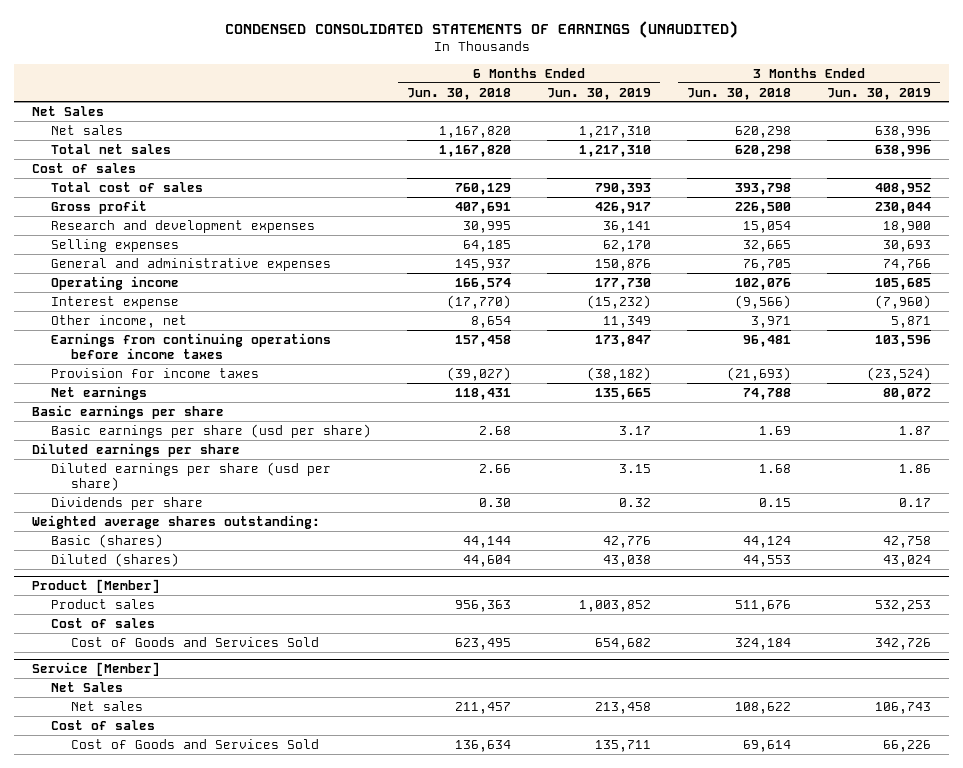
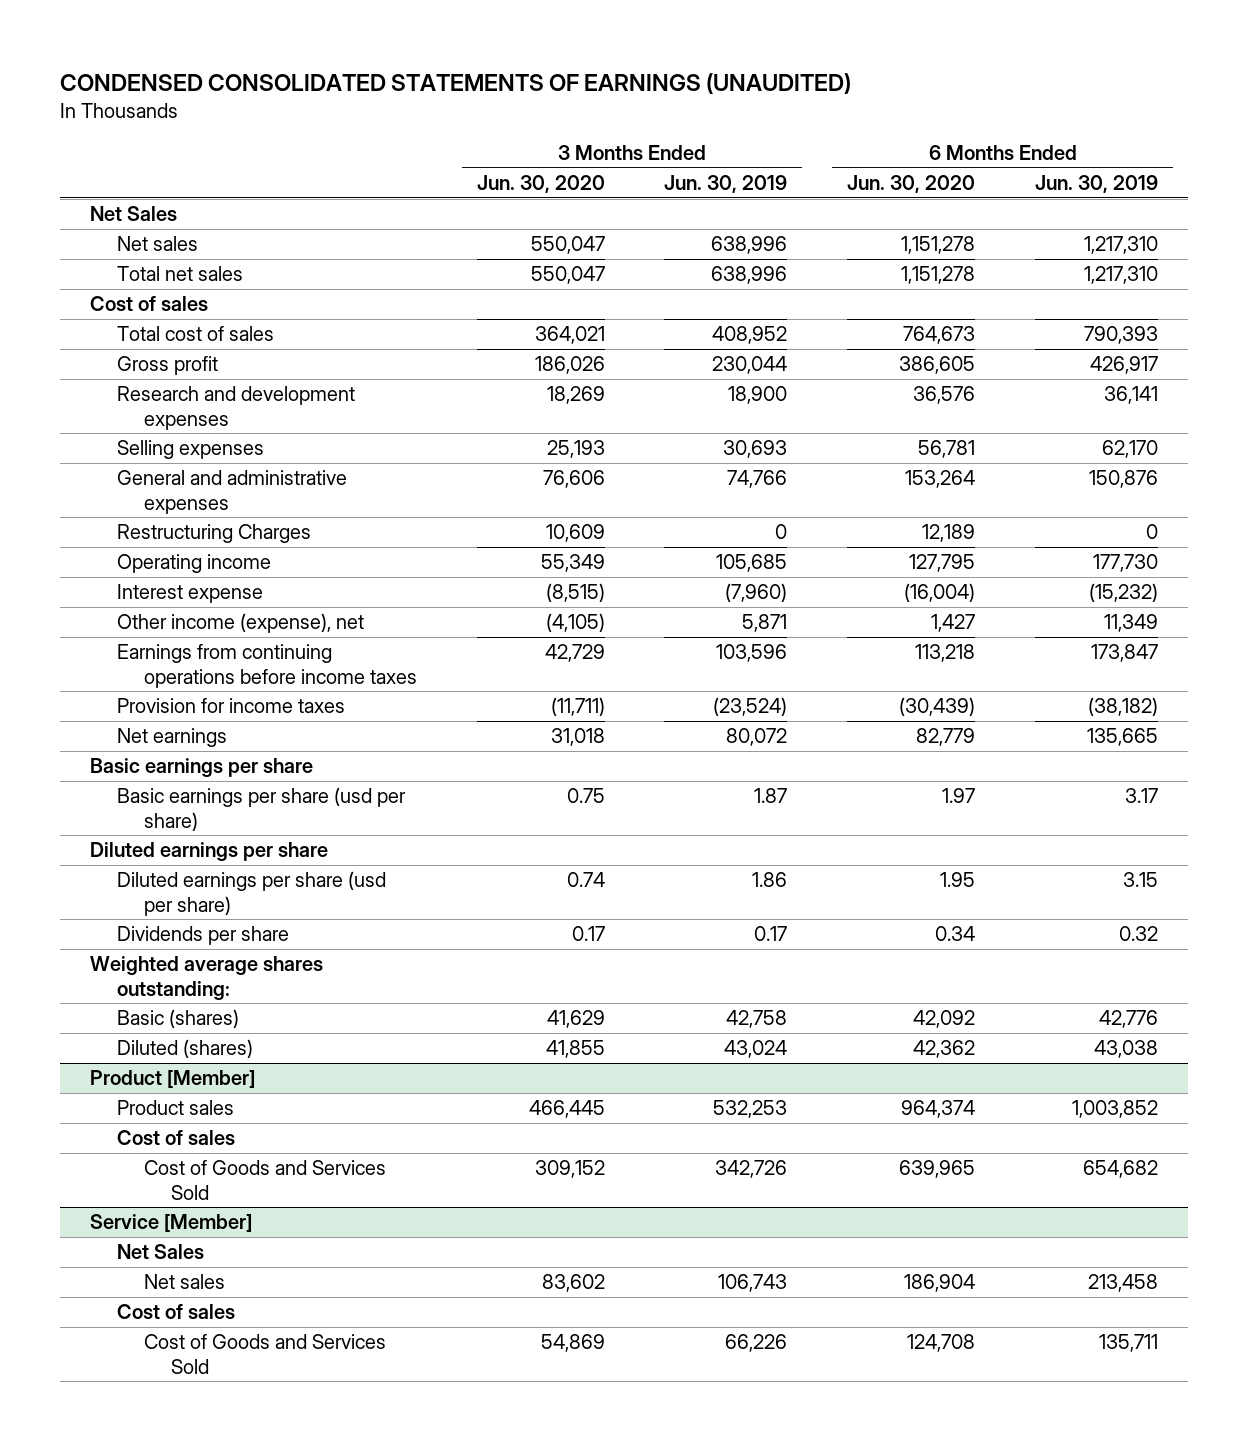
- | 6 Months Ended Jun. 30, 2018 | 6 Months Ended Jun. 30, 2019 | 3 Months Ended Jun. 30, 2018 | 3 Months Ended Jun. 30, 2019
+ | 3 Months Ended Jun. 30, 2020 | 3 Months Ended Jun. 30, 2019 | 6 Months Ended Jun. 30, 2020 | 6 Months Ended Jun. 30, 2019
+ Restructuring Charges | 10,609 | 0 | 12,189 | 0
- Other income, net | 8,654 | 11,349 | 3,971 | 5,871
+ Other income (expense), net | (4,105) | 5,871 | 1,427 | 11,349

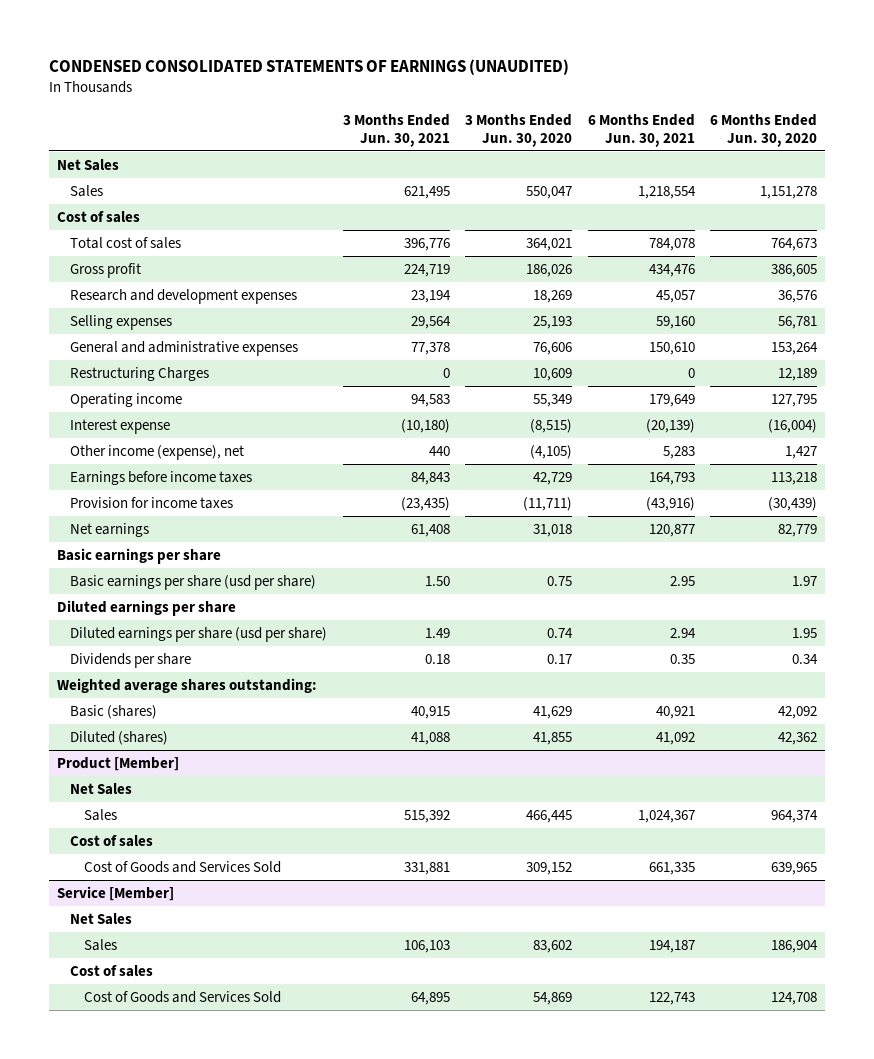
- | 3 Months Ended Jun. 30, 2020 | 3 Months Ended Jun. 30, 2019 | 6 Months Ended Jun. 30, 2020 | 6 Months Ended Jun. 30, 2019
+ | 3 Months Ended Jun. 30, 2021 | 3 Months Ended Jun. 30, 2020 | 6 Months Ended Jun. 30, 2021 | 6 Months Ended Jun. 30, 2020
- Net sales | 550,047 | 638,996 | 1,151,278 | 1,217,310
- Total net sales | 550,047 | 638,996 | 1,151,278 | 1,217,310
+ Sales | 621,495 | 550,047 | 1,218,554 | 1,151,278
- Earnings from continuing operations before income taxes | 42,729 | 103,596 | 113,218 | 173,847
+ Earnings before income taxes | 84,843 | 42,729 | 164,793 | 113,218
@ Product [Member]
- Product sales | 466,445 | 532,253 | 964,374 | 1,003,852
+ Net Sales
+ Sales | 515,392 | 466,445 | 1,024,367 | 964,374
@ Service [Member]
- Net sales | 83,602 | 106,743 | 186,904 | 213,458
+ Sales | 106,103 | 83,602 | 194,187 | 186,904

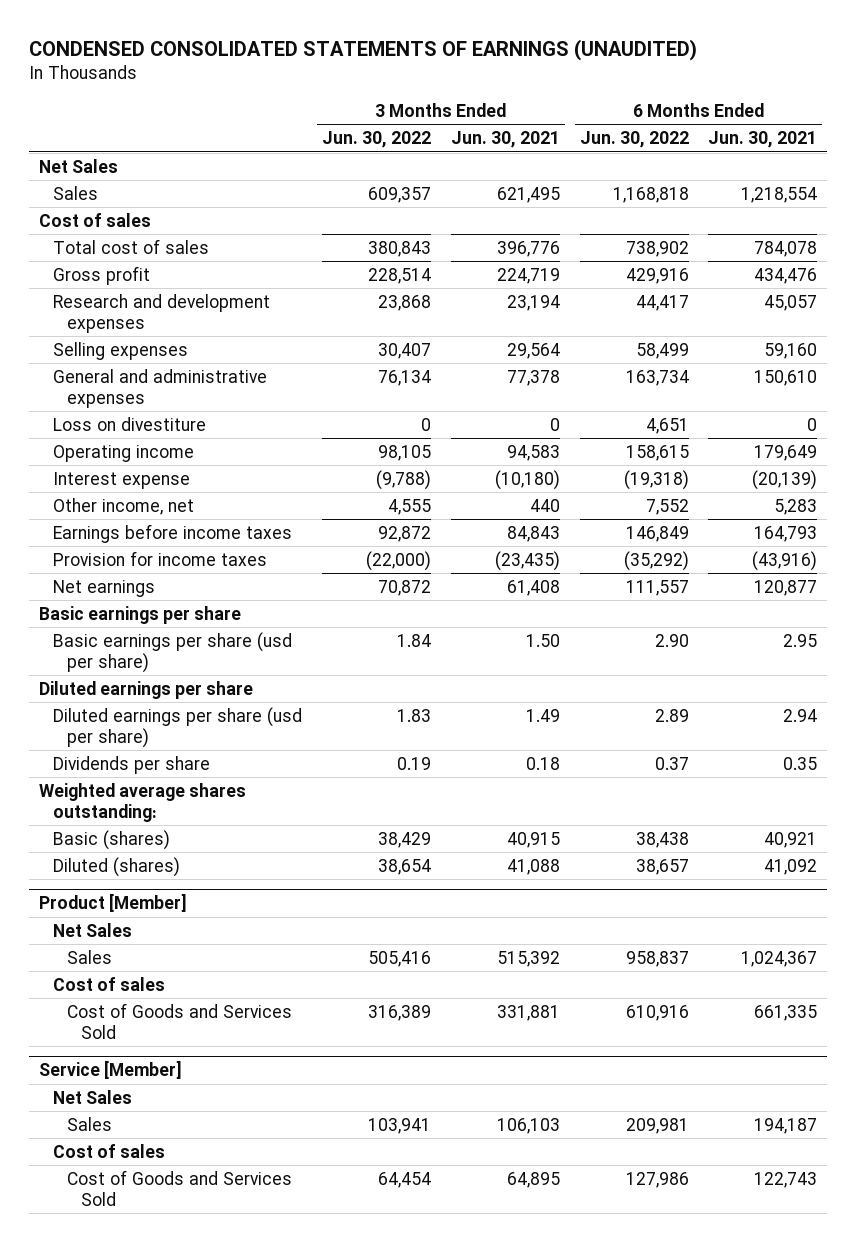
- | 3 Months Ended Jun. 30, 2021 | 3 Months Ended Jun. 30, 2020 | 6 Months Ended Jun. 30, 2021 | 6 Months Ended Jun. 30, 2020
+ | 3 Months Ended Jun. 30, 2022 | 3 Months Ended Jun. 30, 2021 | 6 Months Ended Jun. 30, 2022 | 6 Months Ended Jun. 30, 2021
- Restructuring Charges | 0 | 10,609 | 0 | 12,189
+ Loss on divestiture | 0 | 0 | 4,651 | 0
- Other income (expense), net | 440 | (4,105) | 5,283 | 1,427
+ Other income, net | 4,555 | 440 | 7,552 | 5,283

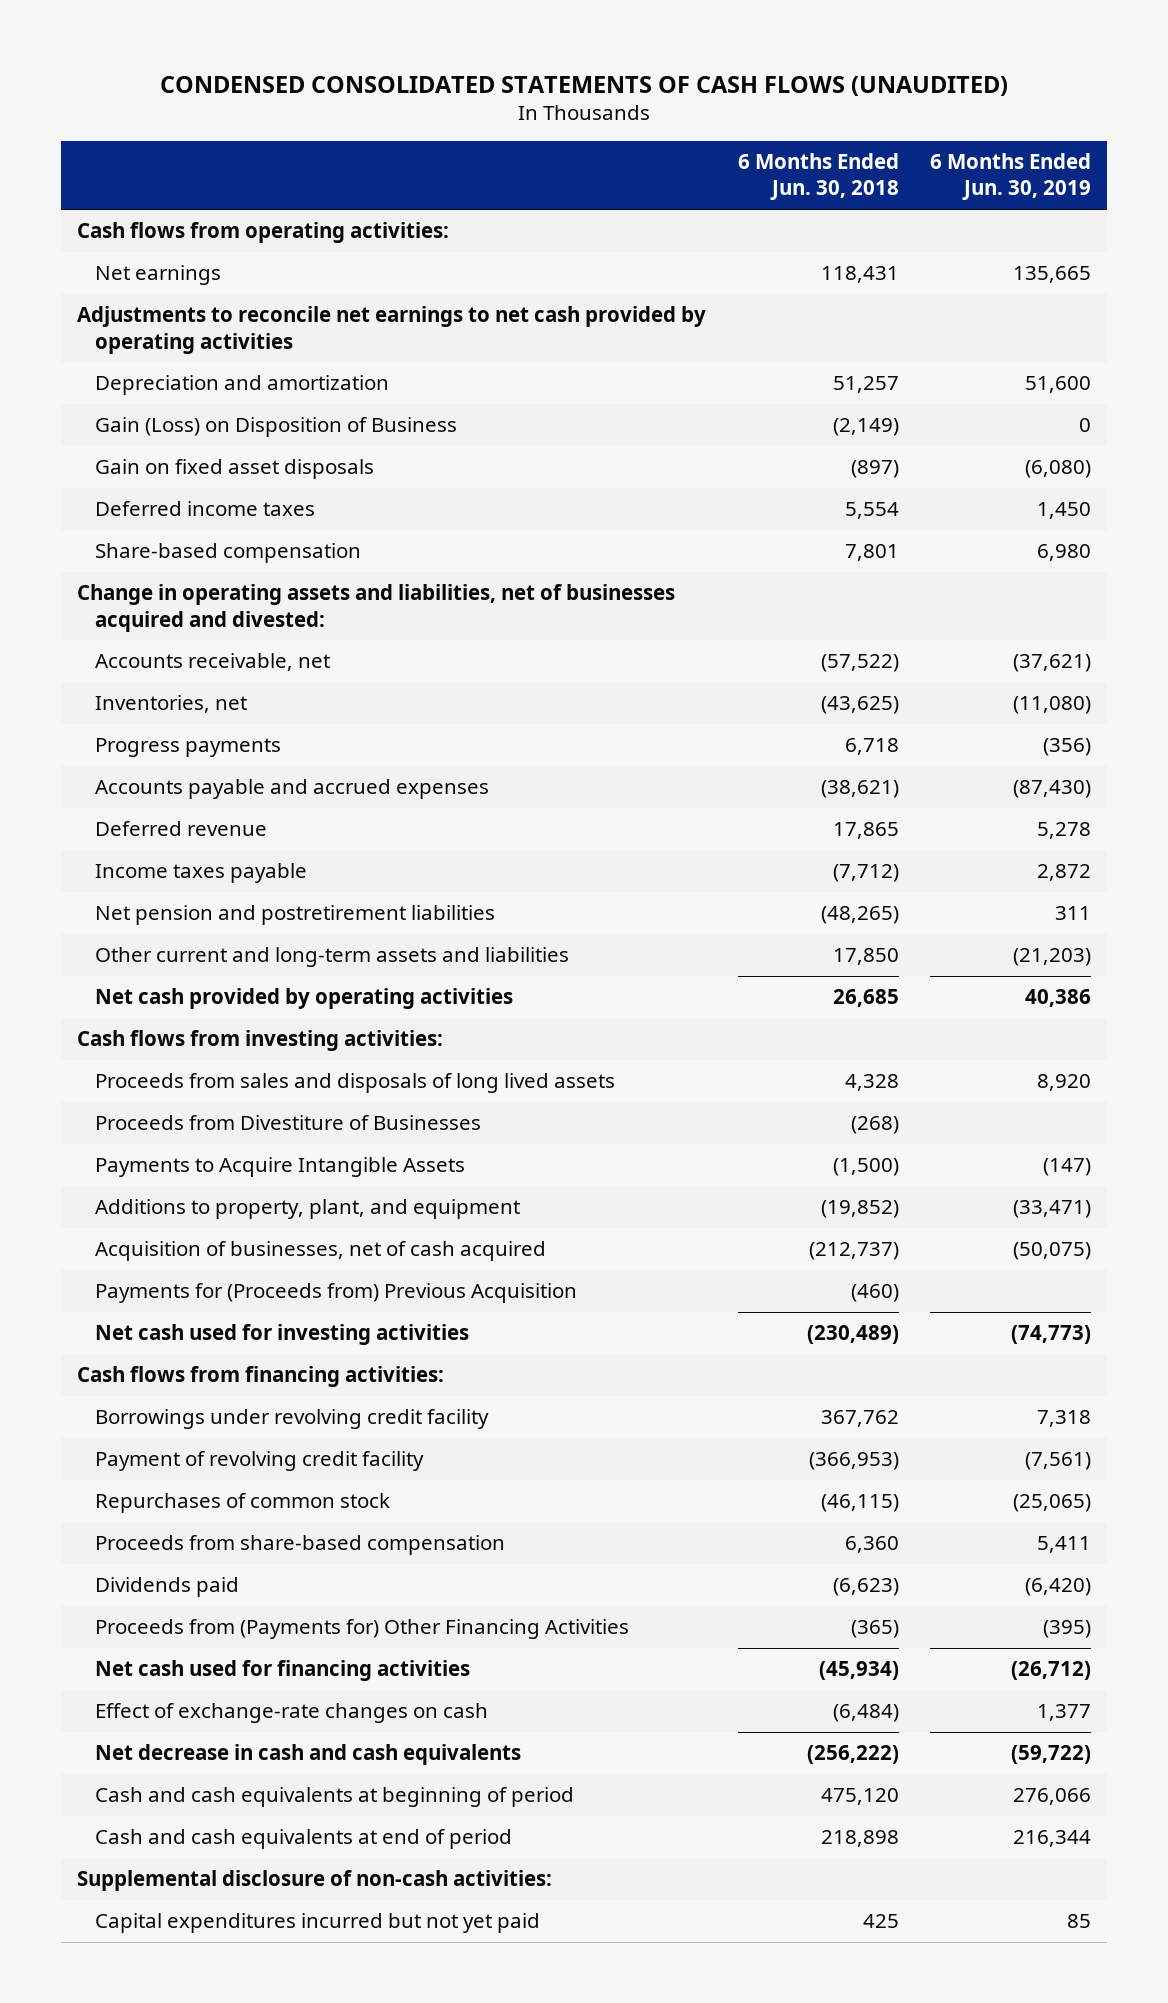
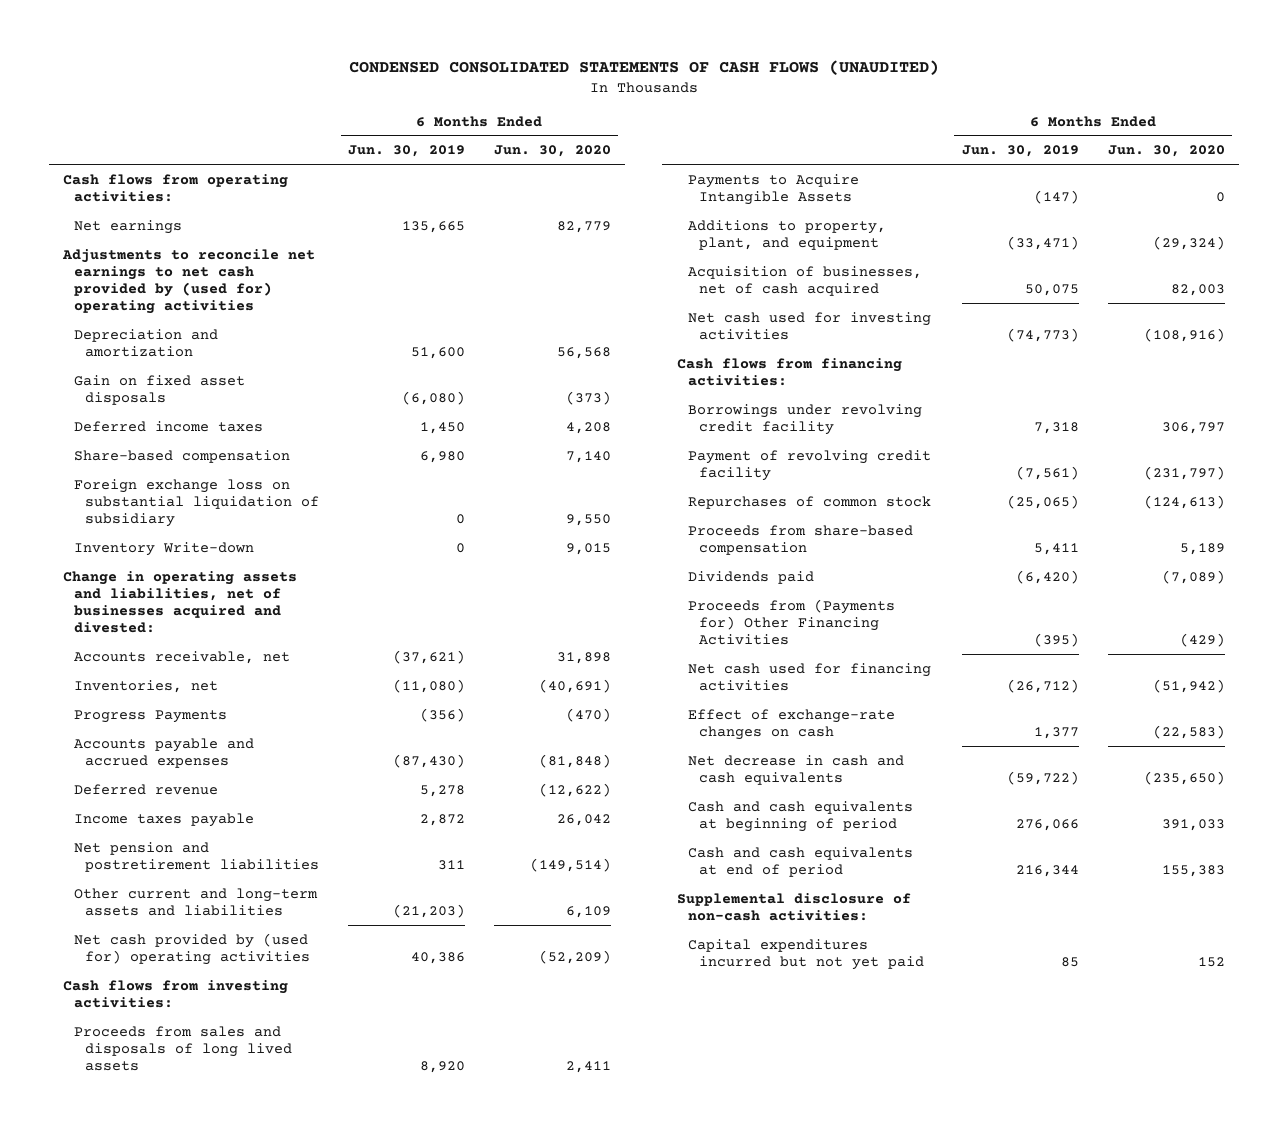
- | 6 Months Ended Jun. 30, 2018 | 6 Months Ended Jun. 30, 2019
+ | 6 Months Ended Jun. 30, 2019 | 6 Months Ended Jun. 30, 2020
- Adjustments to reconcile net earnings to net cash provided by operating activities
+ Adjustments to reconcile net earnings to net cash provided by (used for) operating activities
- Gain (Loss) on Disposition of Business | (2,149) | 0
+ Foreign exchange loss on substantial liquidation of subsidiary | 0 | 9,550
+ Inventory Write-down | 0 | 9,015
- Progress payments | 6,718 | (356)
+ Progress Payments | (356) | (470)
- Net cash provided by operating activities | 26,685 | 40,386
+ Net cash provided by (used for) operating activities | 40,386 | (52,209)
- Proceeds from Divestiture of Businesses | (268) |
- Acquisition of businesses, net of cash acquired | (212,737) | (50,075)
- Payments for (Proceeds from) Previous Acquisition | (460) |
+ Acquisition of businesses, net of cash acquired | 50,075 | 82,003

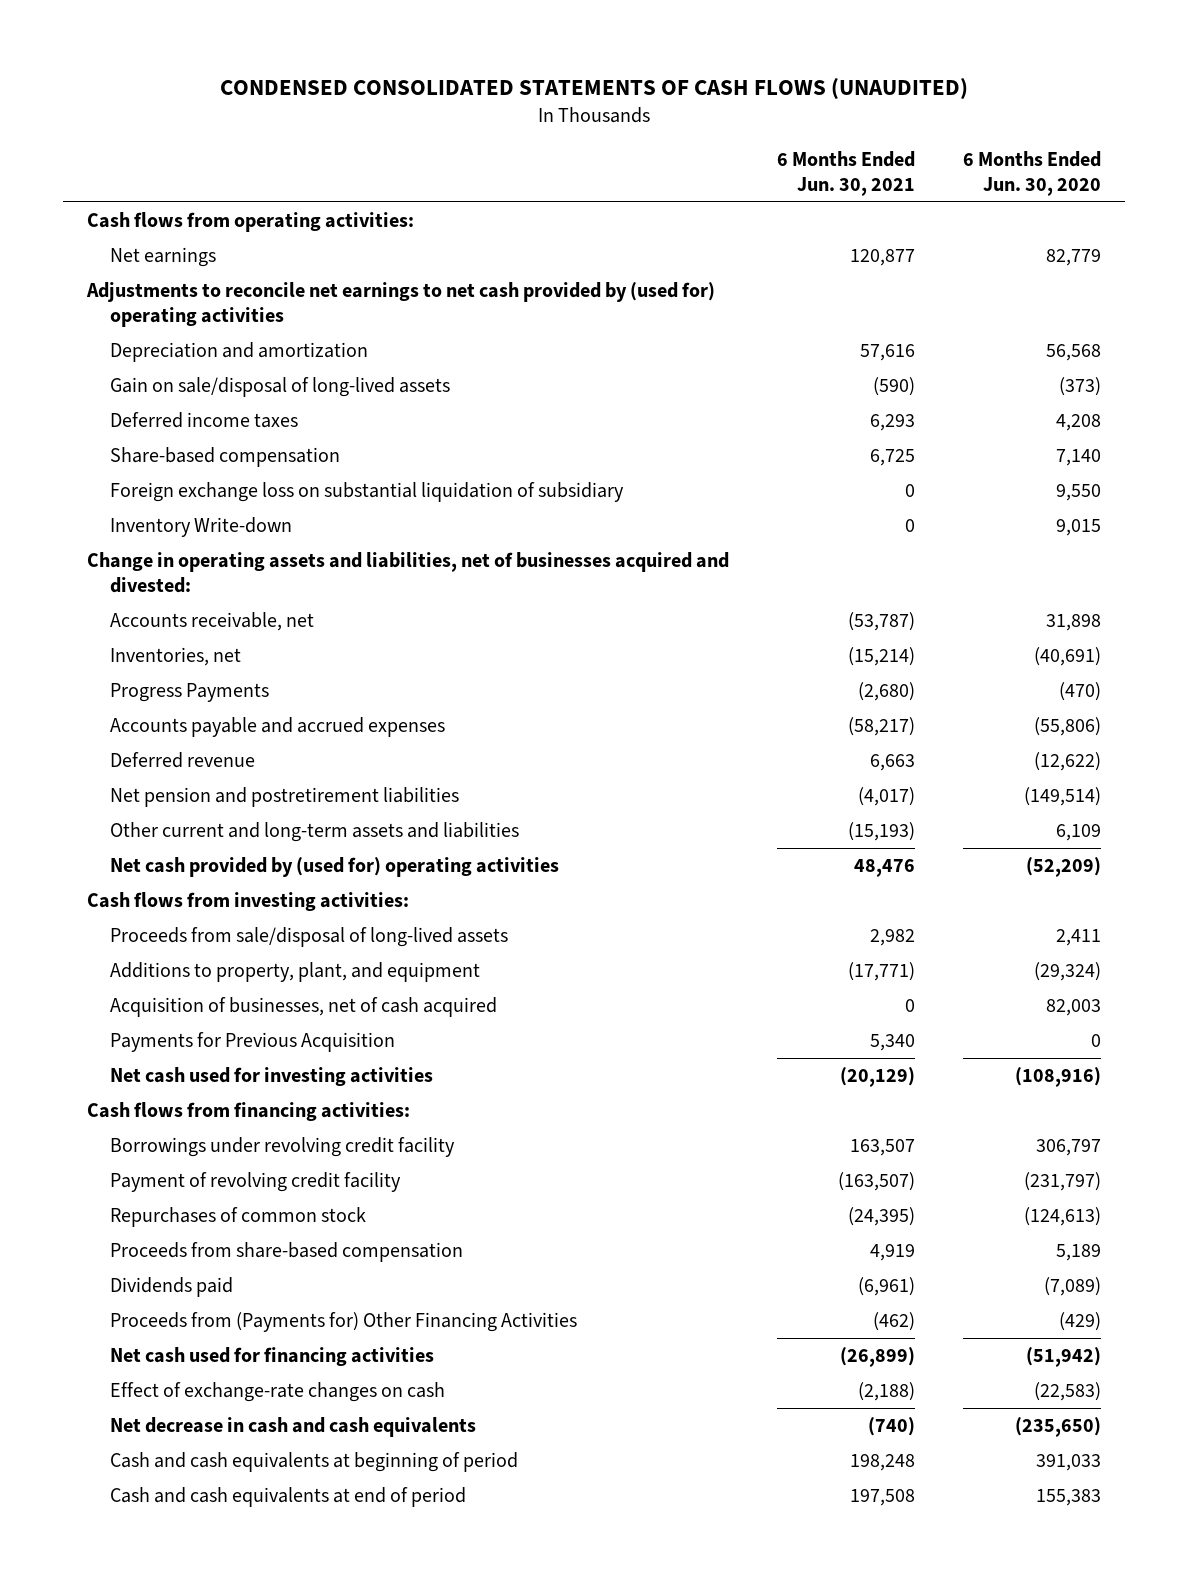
- | 6 Months Ended Jun. 30, 2019 | 6 Months Ended Jun. 30, 2020
+ | 6 Months Ended Jun. 30, 2021 | 6 Months Ended Jun. 30, 2020
- Gain on fixed asset disposals | (6,080) | (373)
+ Gain on sale/disposal of long-lived assets | (590) | (373)
- Accounts payable and accrued expenses | (87,430) | (81,848)
+ Accounts payable and accrued expenses | (58,217) | (55,806)
- Income taxes payable | 2,872 | 26,042
- Proceeds from sales and disposals of long lived assets | 8,920 | 2,411
- Payments to Acquire Intangible Assets | (147) | 0
+ Proceeds from sale/disposal of long-lived assets | 2,982 | 2,411
+ Payments for Previous Acquisition | 5,340 | 0
- Supplemental disclosure of non-cash activities:
- Capital expenditures incurred but not yet paid | 85 | 152

